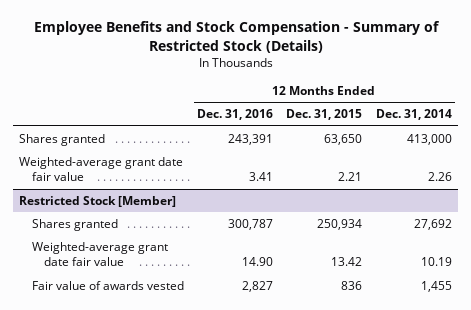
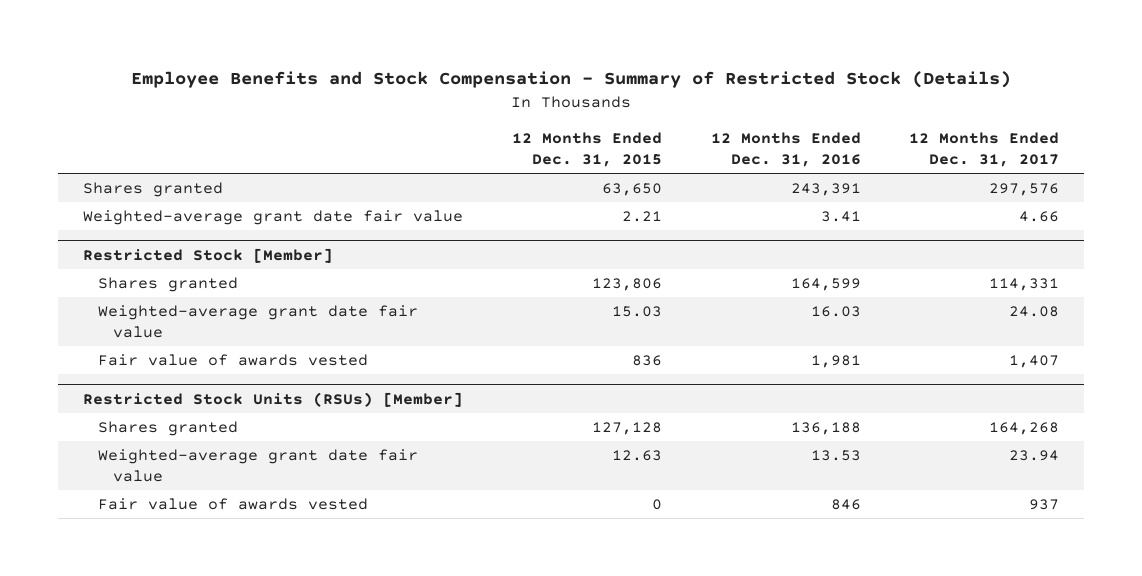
- | 12 Months Ended Dec. 31, 2016 | 12 Months Ended Dec. 31, 2015 | 12 Months Ended Dec. 31, 2014
+ | 12 Months Ended Dec. 31, 2015 | 12 Months Ended Dec. 31, 2016 | 12 Months Ended Dec. 31, 2017
@ Restricted Stock [Member]
- Shares granted | 300,787 | 250,934 | 27,692
- Weighted-average grant date fair value | 14.90 | 13.42 | 10.19
- Fair value of awards vested | 2,827 | 836 | 1,455
+ Shares granted | 123,806 | 164,599 | 114,331
+ Weighted-average grant date fair value | 15.03 | 16.03 | 24.08
+ Fair value of awards vested | 836 | 1,981 | 1,407
+ Restricted Stock Units (RSUs) [Member]
+ Shares granted | 127,128 | 136,188 | 164,268
+ Weighted-average grant date fair value | 12.63 | 13.53 | 23.94
+ Fair value of awards vested | 0 | 846 | 937

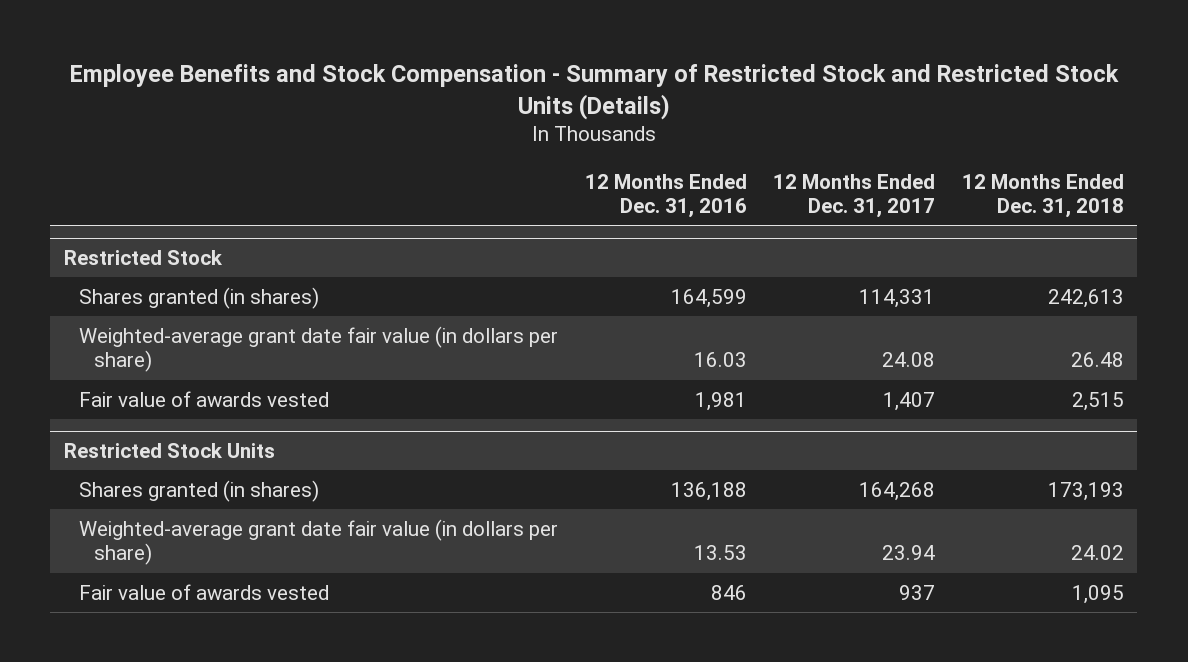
- Employee Benefits and Stock Compensation - Summary of Restricted Stock (Details)
+ Employee Benefits and Stock Compensation - Summary of Restricted Stock and Restricted Stock Units (Details)
- | 12 Months Ended Dec. 31, 2015 | 12 Months Ended Dec. 31, 2016 | 12 Months Ended Dec. 31, 2017
+ | 12 Months Ended Dec. 31, 2016 | 12 Months Ended Dec. 31, 2017 | 12 Months Ended Dec. 31, 2018
- Shares granted | 63,650 | 243,391 | 297,576
- Weighted-average grant date fair value | 2.21 | 3.41 | 4.66
- Restricted Stock [Member]
- Shares granted | 123,806 | 164,599 | 114,331
- Weighted-average grant date fair value | 15.03 | 16.03 | 24.08
+ Restricted Stock
+ Shares granted (in shares) | 164,599 | 114,331 | 242,613
+ Weighted-average grant date fair value (in dollars per share) | 16.03 | 24.08 | 26.48
- Restricted Stock Units (RSUs) [Member]
- Shares granted | 127,128 | 136,188 | 164,268
- Weighted-average grant date fair value | 12.63 | 13.53 | 23.94
+ Restricted Stock Units
+ Shares granted (in shares) | 136,188 | 164,268 | 173,193
+ Weighted-average grant date fair value (in dollars per share) | 13.53 | 23.94 | 24.02

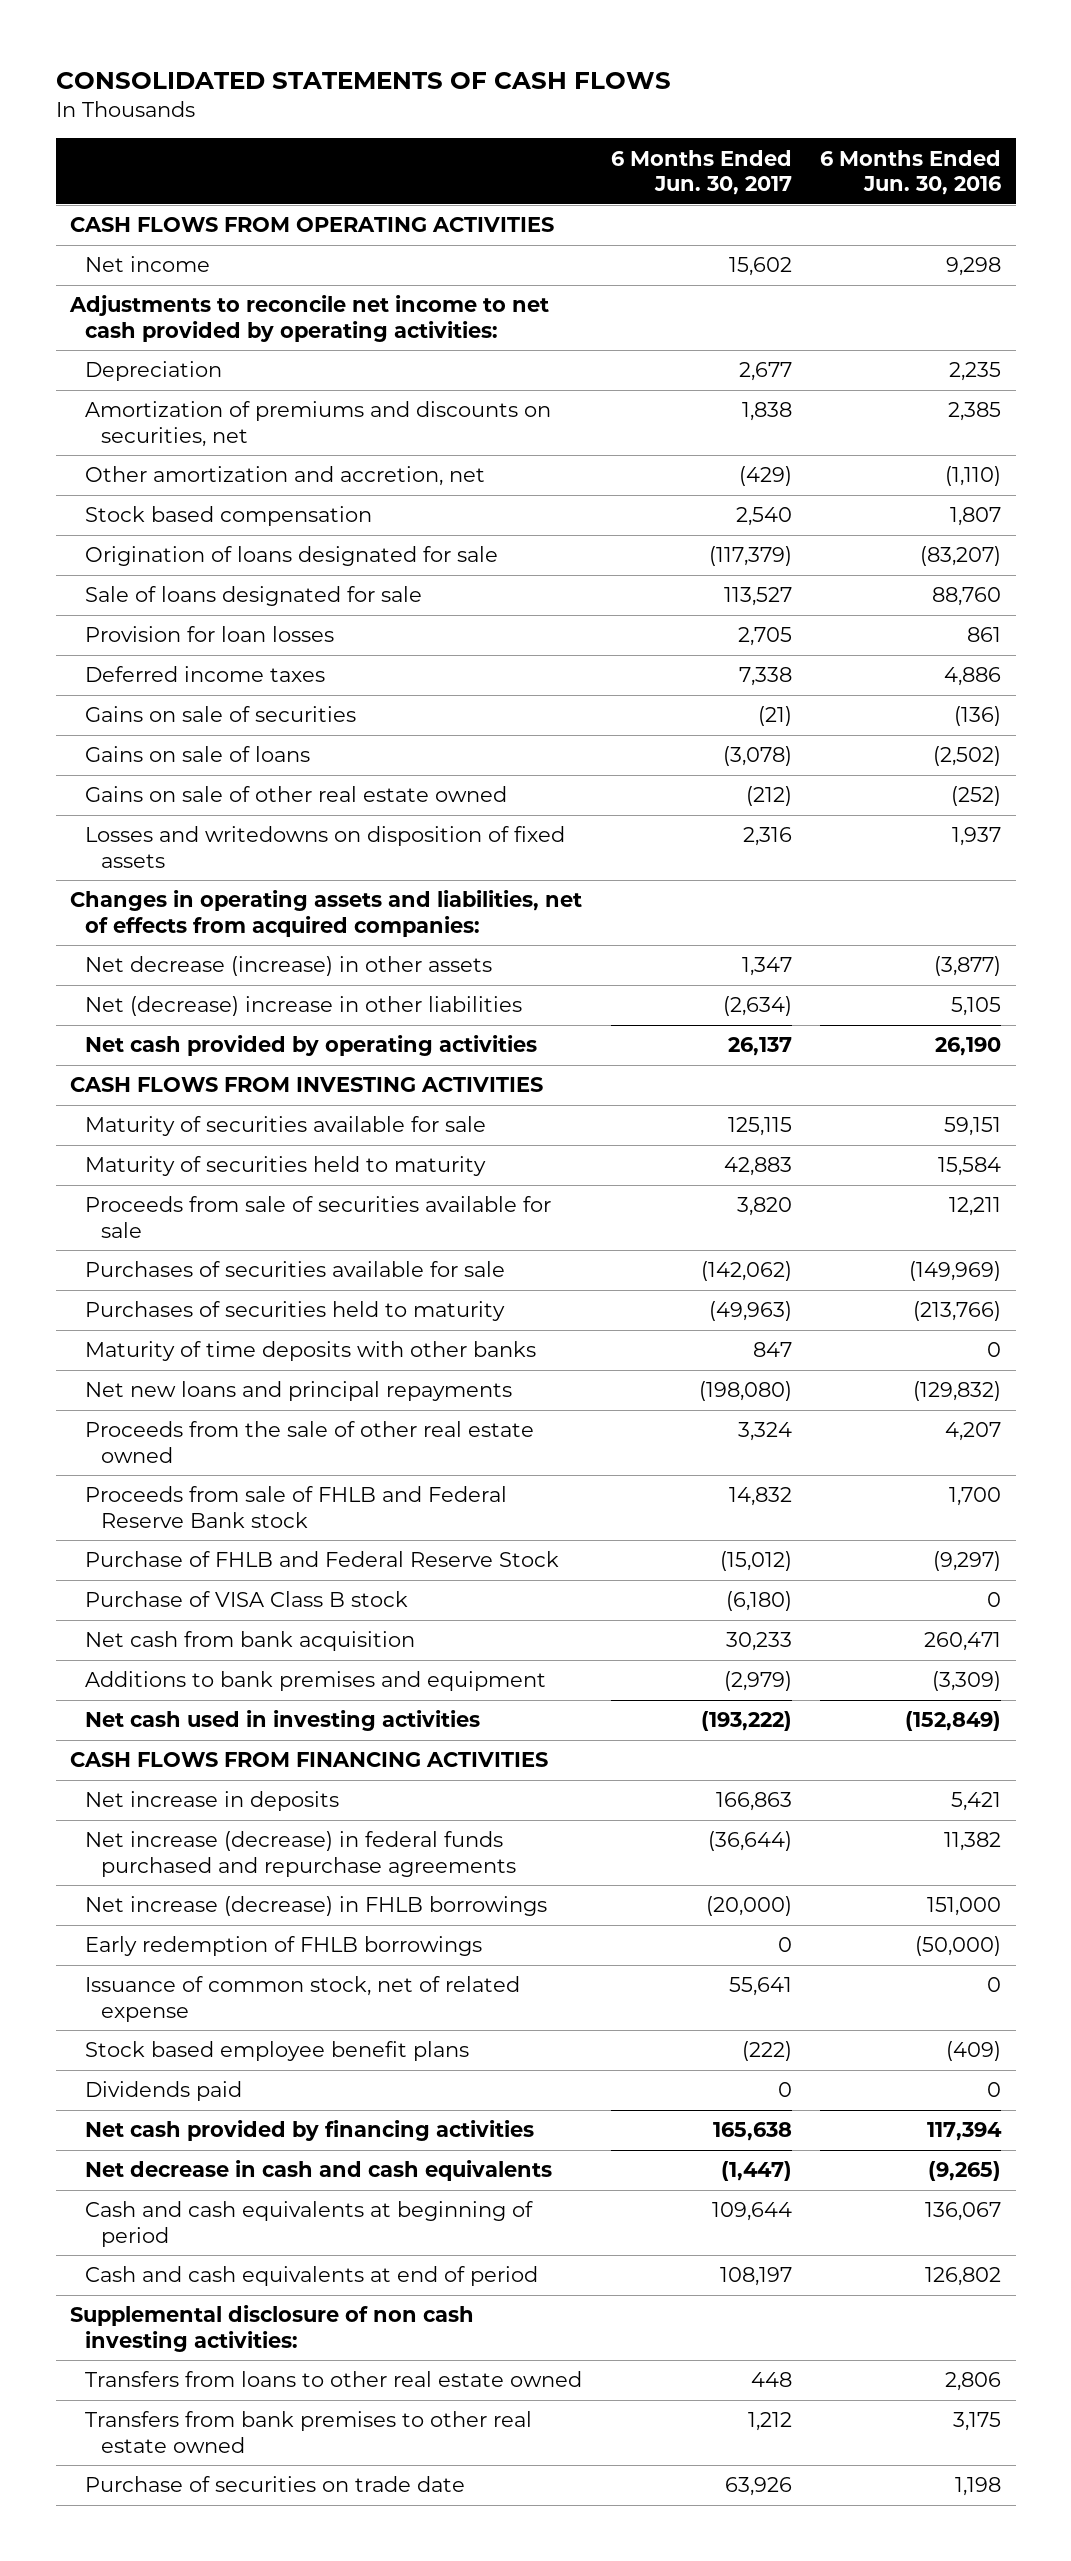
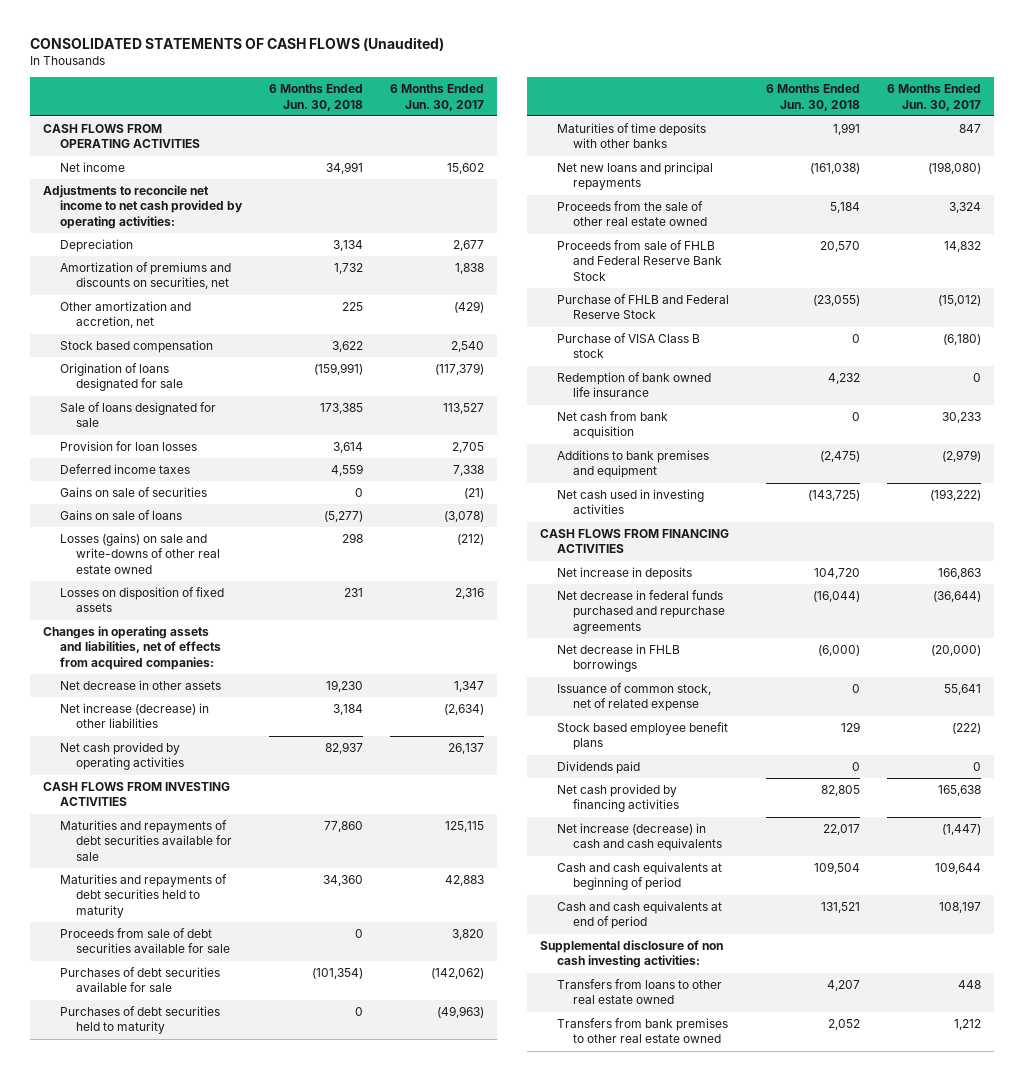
- CONSOLIDATED STATEMENTS OF CASH FLOWS
+ CONSOLIDATED STATEMENTS OF CASH FLOWS (Unaudited)
- | 6 Months Ended Jun. 30, 2017 | 6 Months Ended Jun. 30, 2016
+ | 6 Months Ended Jun. 30, 2018 | 6 Months Ended Jun. 30, 2017
- Gains on sale of other real estate owned | (212) | (252)
- Losses and writedowns on disposition of fixed assets | 2,316 | 1,937
+ Losses (gains) on sale and write-downs of other real estate owned | 298 | (212)
+ Losses on disposition of fixed assets | 231 | 2,316
- Net decrease (increase) in other assets | 1,347 | (3,877)
- Net (decrease) increase in other liabilities | (2,634) | 5,105
+ Net decrease in other assets | 19,230 | 1,347
+ Net increase (decrease) in other liabilities | 3,184 | (2,634)
- Maturity of securities available for sale | 125,115 | 59,151
- Maturity of securities held to maturity | 42,883 | 15,584
- Proceeds from sale of securities available for sale | 3,820 | 12,211
- Purchases of securities available for sale | (142,062) | (149,969)
- Purchases of securities held to maturity | (49,963) | (213,766)
- Maturity of time deposits with other banks | 847 | 0
+ Maturities and repayments of debt securities available for sale | 77,860 | 125,115
+ Maturities and repayments of debt securities held to maturity | 34,360 | 42,883
+ Proceeds from sale of debt securities available for sale | 0 | 3,820
+ Purchases of debt securities available for sale | (101,354) | (142,062)
+ Purchases of debt securities held to maturity | 0 | (49,963)
+ Maturities of time deposits with other banks | 1,991 | 847
- Proceeds from sale of FHLB and Federal Reserve Bank stock | 14,832 | 1,700
+ Proceeds from sale of FHLB and Federal Reserve Bank Stock | 20,570 | 14,832
+ Redemption of bank owned life insurance | 4,232 | 0
- Net increase (decrease) in federal funds purchased and repurchase agreements | (36,644) | 11,382
- Net increase (decrease) in FHLB borrowings | (20,000) | 151,000
- Early redemption of FHLB borrowings | 0 | (50,000)
+ Net decrease in federal funds purchased and repurchase agreements | (16,044) | (36,644)
+ Net decrease in FHLB borrowings | (6,000) | (20,000)
- Net decrease in cash and cash equivalents | (1,447) | (9,265)
+ Net increase (decrease) in cash and cash equivalents | 22,017 | (1,447)
- Purchase of securities on trade date | 63,926 | 1,198

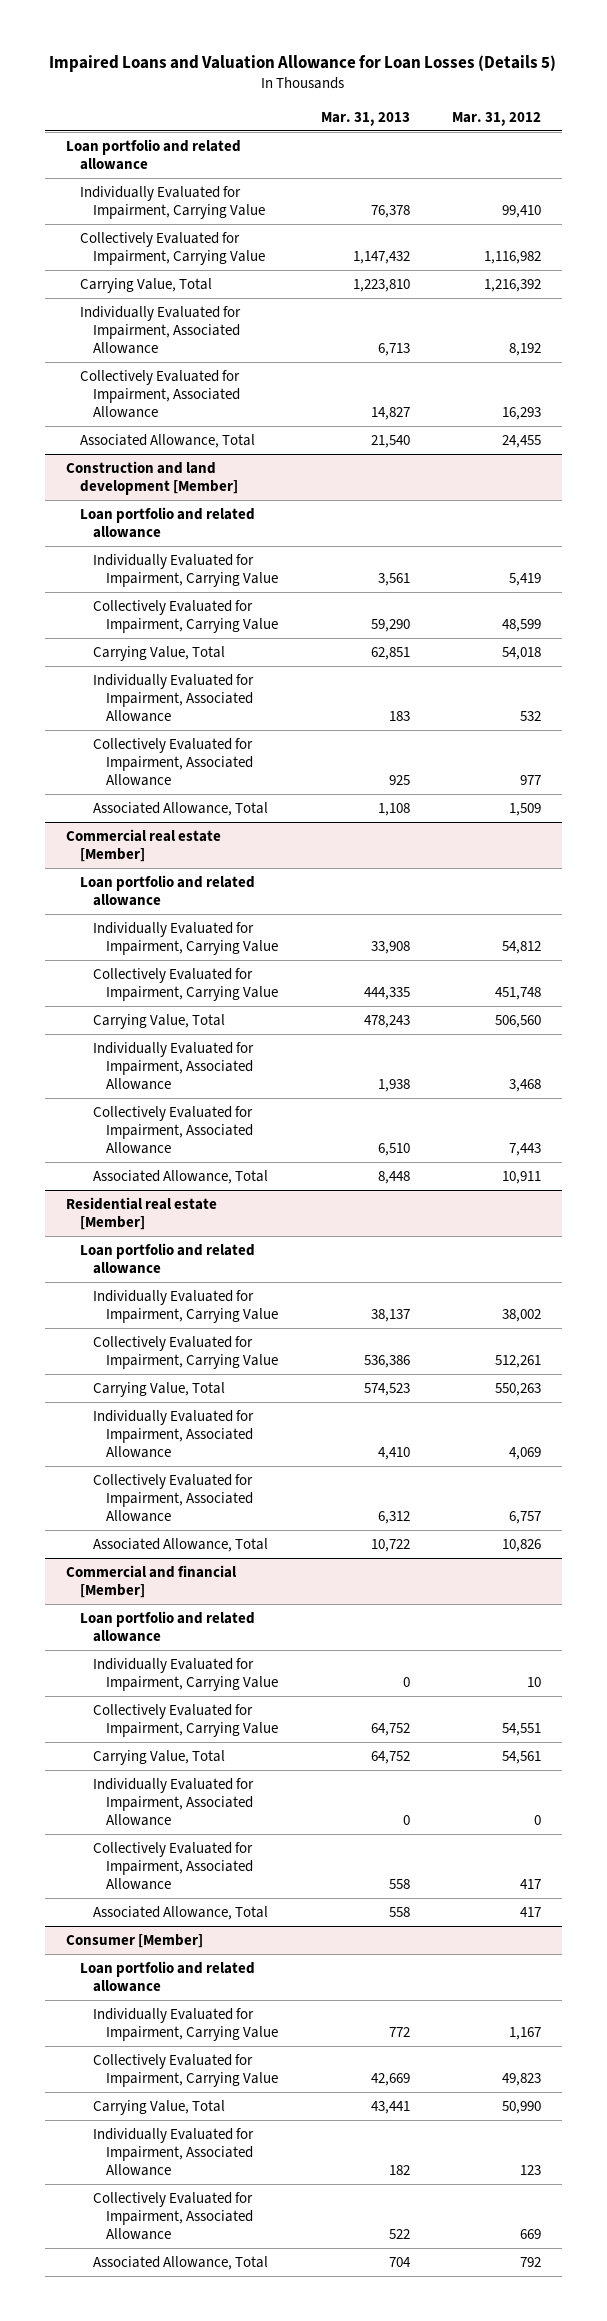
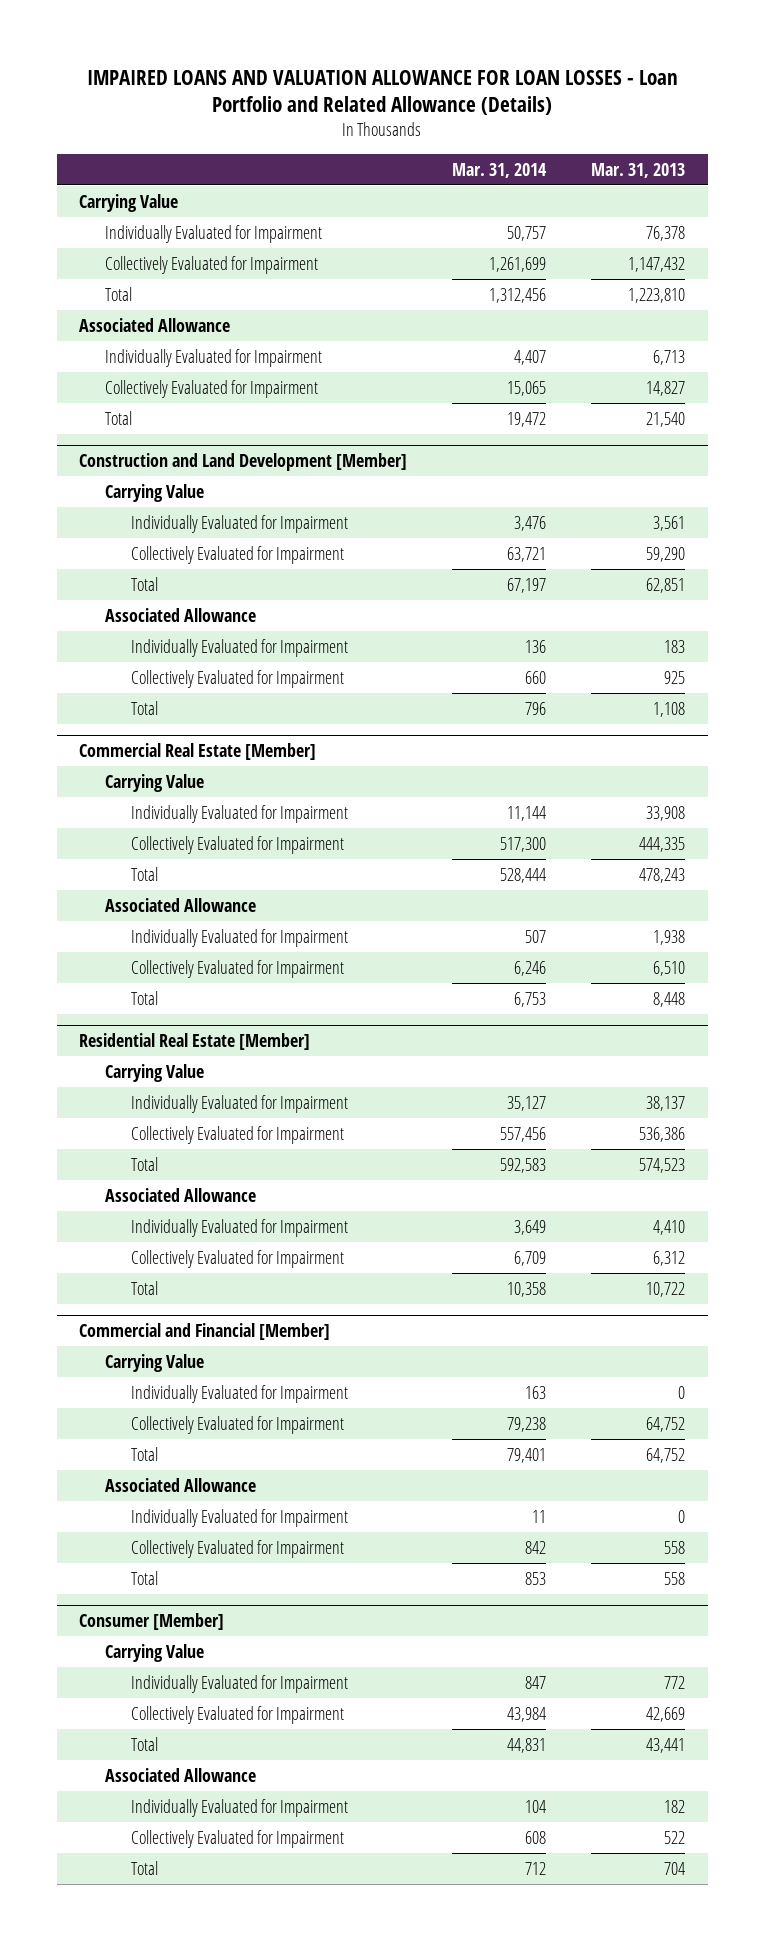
- Impaired Loans and Valuation Allowance for Loan Losses (Details 5)
+ IMPAIRED LOANS AND VALUATION ALLOWANCE FOR LOAN LOSSES - Loan Portfolio and Related Allowance (Details)
- | Mar. 31, 2013 | Mar. 31, 2012
+ | Mar. 31, 2014 | Mar. 31, 2013
- Loan portfolio and related allowance
- Individually Evaluated for Impairment, Carrying Value | 76,378 | 99,410
- Collectively Evaluated for Impairment, Carrying Value | 1,147,432 | 1,116,982
- Carrying Value, Total | 1,223,810 | 1,216,392
- Individually Evaluated for Impairment, Associated Allowance | 6,713 | 8,192
- Collectively Evaluated for Impairment, Associated Allowance | 14,827 | 16,293
- Associated Allowance, Total | 21,540 | 24,455
- Construction and land development [Member]
- Loan portfolio and related allowance
- Individually Evaluated for Impairment, Carrying Value | 3,561 | 5,419
- Collectively Evaluated for Impairment, Carrying Value | 59,290 | 48,599
- Carrying Value, Total | 62,851 | 54,018
- Individually Evaluated for Impairment, Associated Allowance | 183 | 532
- Collectively Evaluated for Impairment, Associated Allowance | 925 | 977
- Associated Allowance, Total | 1,108 | 1,509
- Commercial real estate [Member]
- Loan portfolio and related allowance
- Individually Evaluated for Impairment, Carrying Value | 33,908 | 54,812
- Collectively Evaluated for Impairment, Carrying Value | 444,335 | 451,748
- Carrying Value, Total | 478,243 | 506,560
- Individually Evaluated for Impairment, Associated Allowance | 1,938 | 3,468
- Collectively Evaluated for Impairment, Associated Allowance | 6,510 | 7,443
- Associated Allowance, Total | 8,448 | 10,911
- Residential real estate [Member]
- Loan portfolio and related allowance
- Individually Evaluated for Impairment, Carrying Value | 38,137 | 38,002
- Collectively Evaluated for Impairment, Carrying Value | 536,386 | 512,261
- Carrying Value, Total | 574,523 | 550,263
- Individually Evaluated for Impairment, Associated Allowance | 4,410 | 4,069
- Collectively Evaluated for Impairment, Associated Allowance | 6,312 | 6,757
- Associated Allowance, Total | 10,722 | 10,826
- Commercial and financial [Member]
- Loan portfolio and related allowance
- Individually Evaluated for Impairment, Carrying Value | 0 | 10
- Collectively Evaluated for Impairment, Carrying Value | 64,752 | 54,551
- Carrying Value, Total | 64,752 | 54,561
- Individually Evaluated for Impairment, Associated Allowance | 0 | 0
- Collectively Evaluated for Impairment, Associated Allowance | 558 | 417
- Associated Allowance, Total | 558 | 417
+ Carrying Value
+ Individually Evaluated for Impairment | 50,757 | 76,378
+ Collectively Evaluated for Impairment | 1,261,699 | 1,147,432
+ Total | 1,312,456 | 1,223,810
+ Associated Allowance
+ Individually Evaluated for Impairment | 4,407 | 6,713
+ Collectively Evaluated for Impairment | 15,065 | 14,827
+ Total | 19,472 | 21,540
+ Construction and Land Development [Member]
+ Carrying Value
+ Individually Evaluated for Impairment | 3,476 | 3,561
+ Collectively Evaluated for Impairment | 63,721 | 59,290
+ Total | 67,197 | 62,851
+ Associated Allowance
+ Individually Evaluated for Impairment | 136 | 183
+ Collectively Evaluated for Impairment | 660 | 925
+ Total | 796 | 1,108
+ Commercial Real Estate [Member]
+ Carrying Value
+ Individually Evaluated for Impairment | 11,144 | 33,908
+ Collectively Evaluated for Impairment | 517,300 | 444,335
+ Total | 528,444 | 478,243
+ Associated Allowance
+ Individually Evaluated for Impairment | 507 | 1,938
+ Collectively Evaluated for Impairment | 6,246 | 6,510
+ Total | 6,753 | 8,448
+ Residential Real Estate [Member]
+ Carrying Value
+ Individually Evaluated for Impairment | 35,127 | 38,137
+ Collectively Evaluated for Impairment | 557,456 | 536,386
+ Total | 592,583 | 574,523
+ Associated Allowance
+ Individually Evaluated for Impairment | 3,649 | 4,410
+ Collectively Evaluated for Impairment | 6,709 | 6,312
+ Total | 10,358 | 10,722
+ Commercial and Financial [Member]
+ Carrying Value
+ Individually Evaluated for Impairment | 163 | 0
+ Collectively Evaluated for Impairment | 79,238 | 64,752
+ Total | 79,401 | 64,752
+ Associated Allowance
+ Individually Evaluated for Impairment | 11 | 0
+ Collectively Evaluated for Impairment | 842 | 558
+ Total | 853 | 558
@ Consumer [Member]
- Loan portfolio and related allowance
- Individually Evaluated for Impairment, Carrying Value | 772 | 1,167
- Collectively Evaluated for Impairment, Carrying Value | 42,669 | 49,823
- Carrying Value, Total | 43,441 | 50,990
- Individually Evaluated for Impairment, Associated Allowance | 182 | 123
- Collectively Evaluated for Impairment, Associated Allowance | 522 | 669
- Associated Allowance, Total | 704 | 792
+ Carrying Value
+ Individually Evaluated for Impairment | 847 | 772
+ Collectively Evaluated for Impairment | 43,984 | 42,669
+ Total | 44,831 | 43,441
+ Associated Allowance
+ Individually Evaluated for Impairment | 104 | 182
+ Collectively Evaluated for Impairment | 608 | 522
+ Total | 712 | 704

